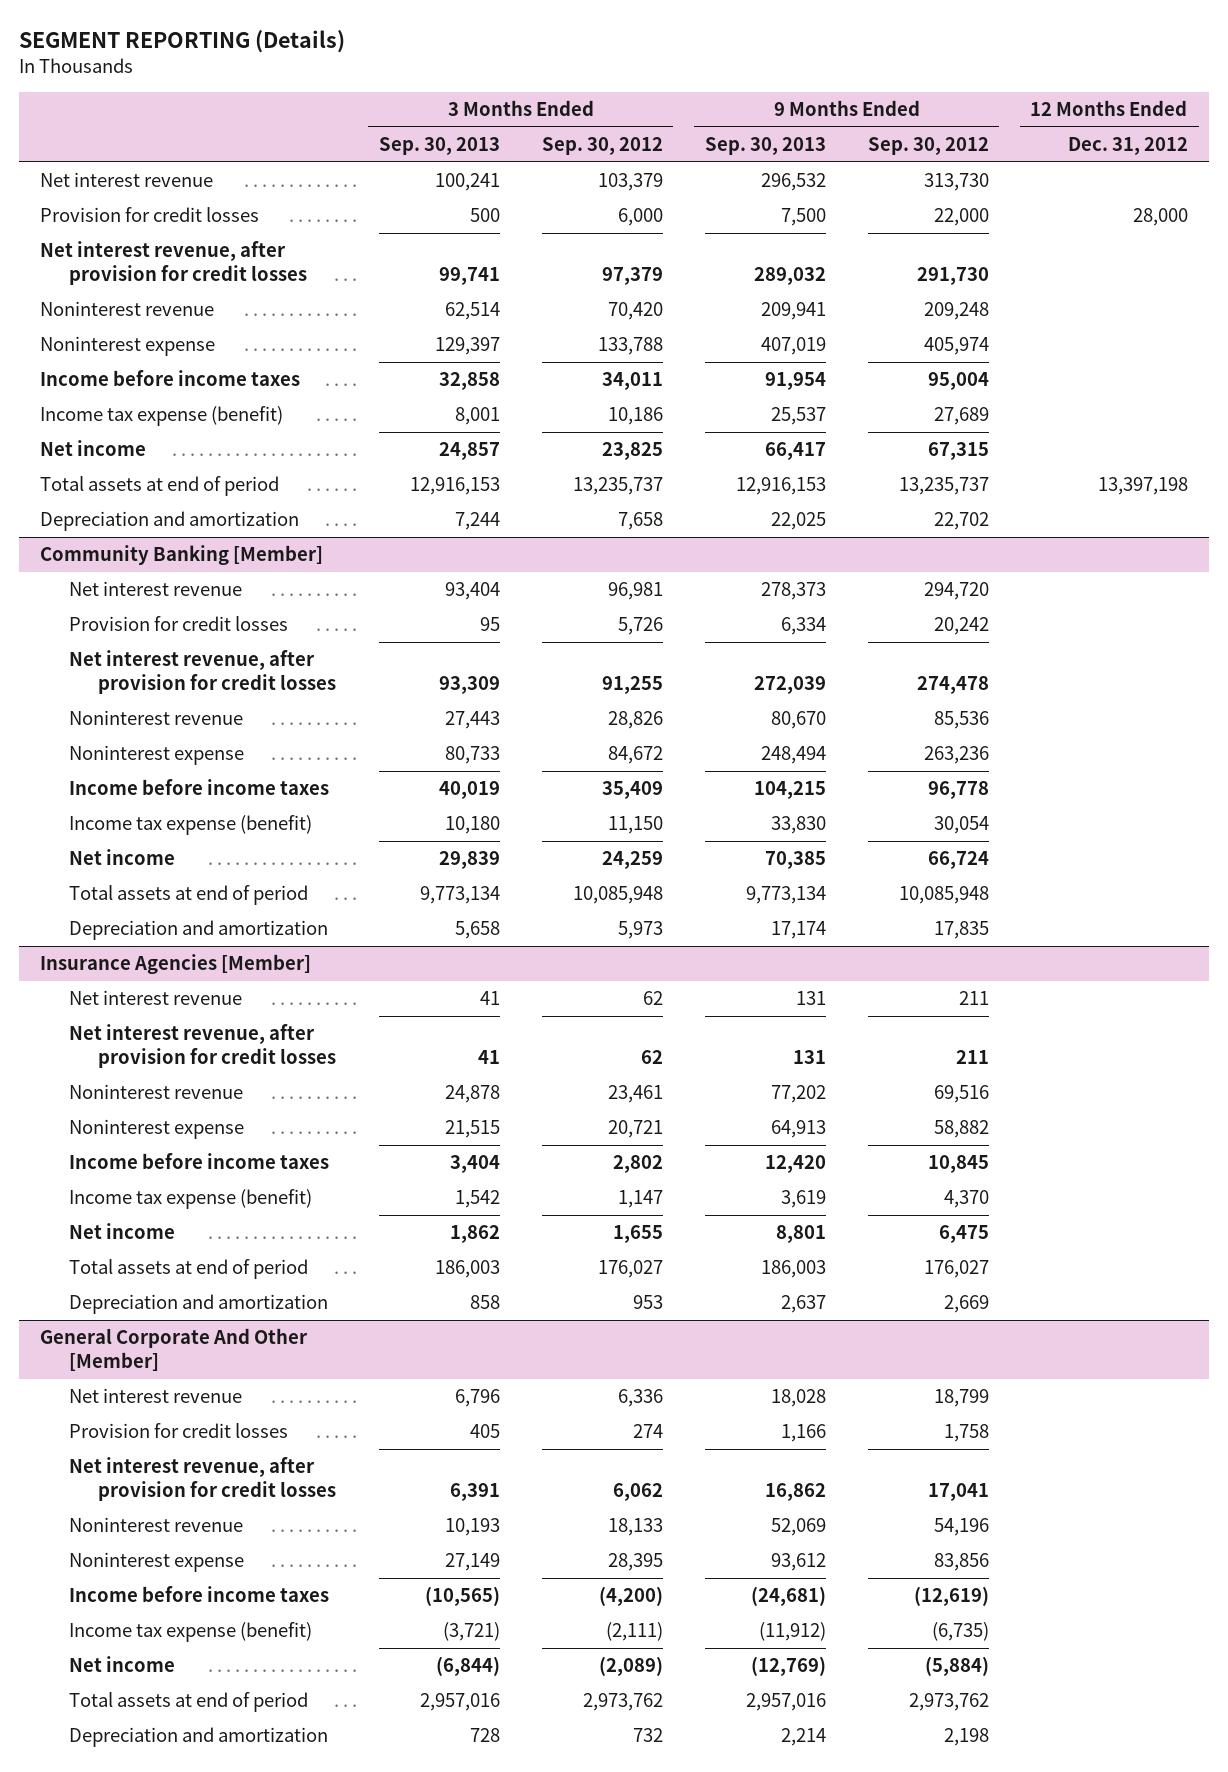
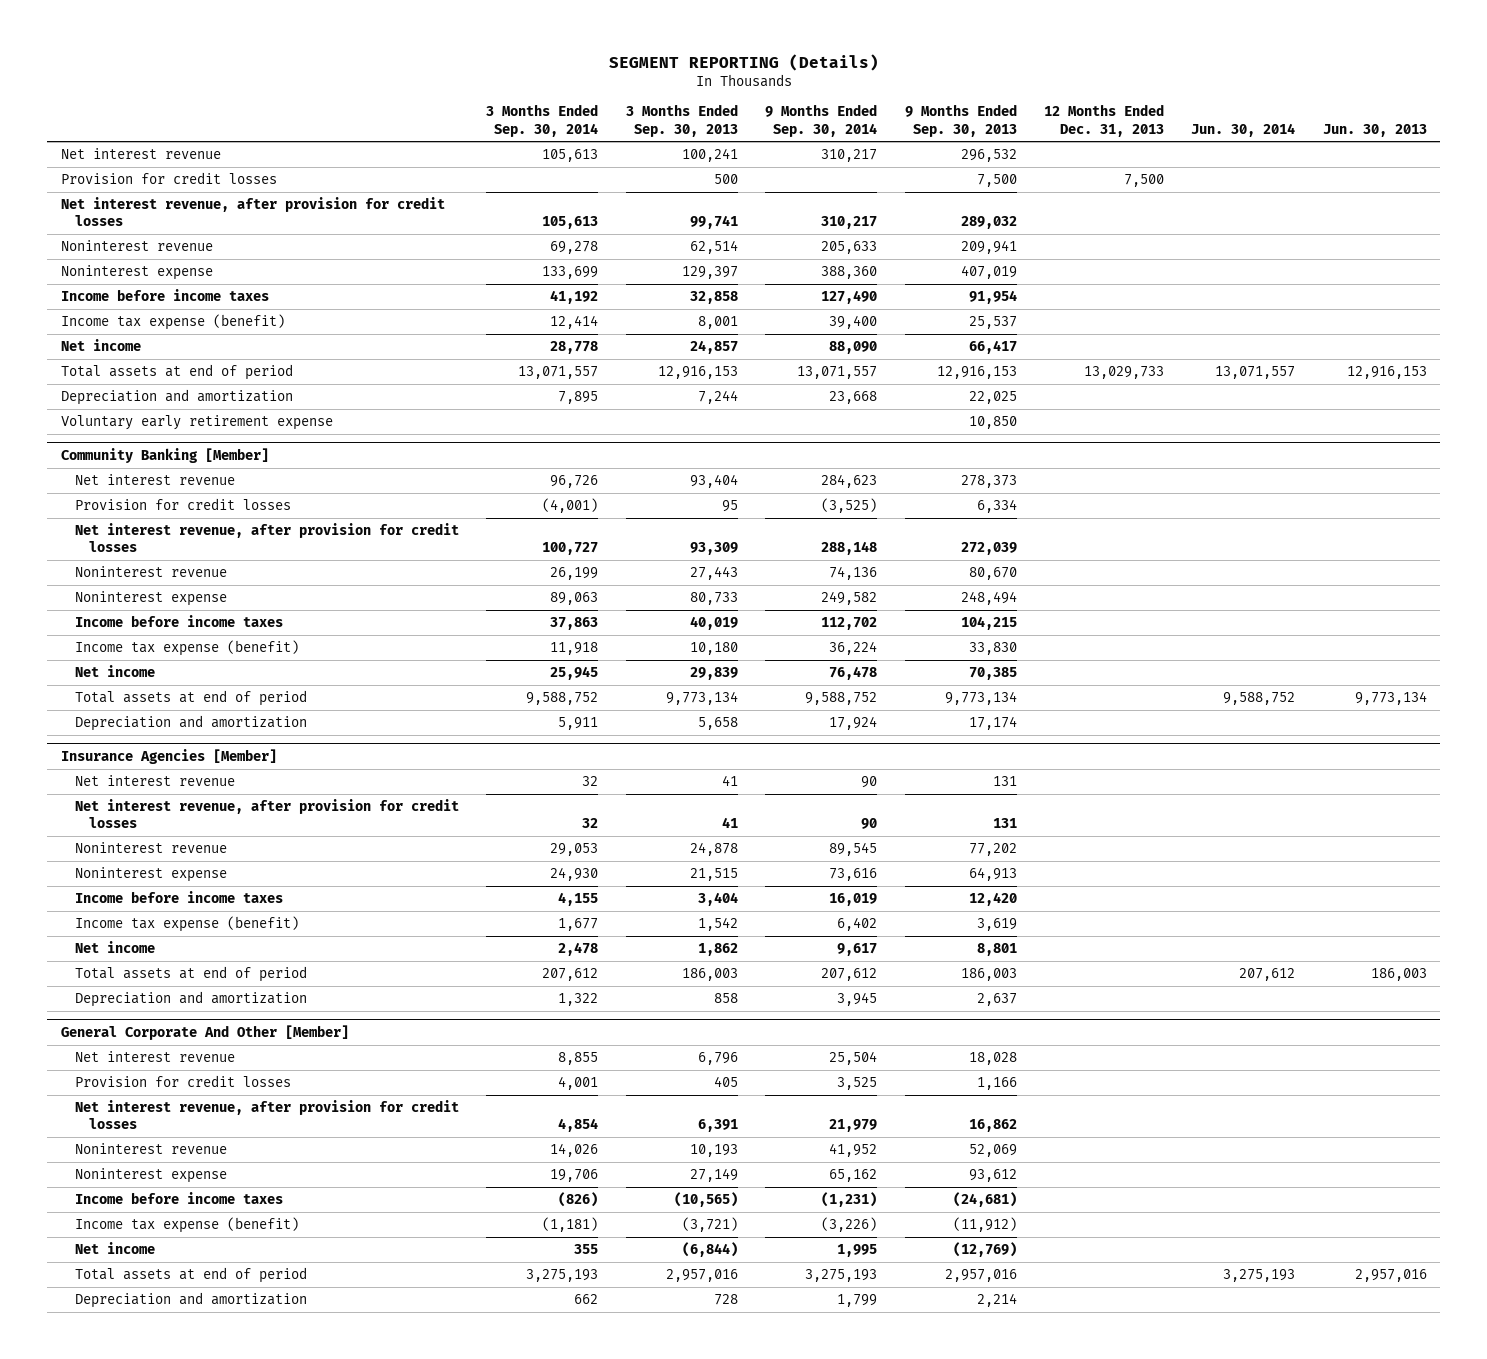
- | 3 Months Ended Sep. 30, 2013 | 3 Months Ended Sep. 30, 2012 | 9 Months Ended Sep. 30, 2013 | 9 Months Ended Sep. 30, 2012 | 12 Months Ended Dec. 31, 2012
+ | 3 Months Ended Sep. 30, 2014 | 3 Months Ended Sep. 30, 2013 | 9 Months Ended Sep. 30, 2014 | 9 Months Ended Sep. 30, 2013 | 12 Months Ended Dec. 31, 2013 | Jun. 30, 2014 | Jun. 30, 2013
+ Voluntary early retirement expense | | | | 10,850 | | |

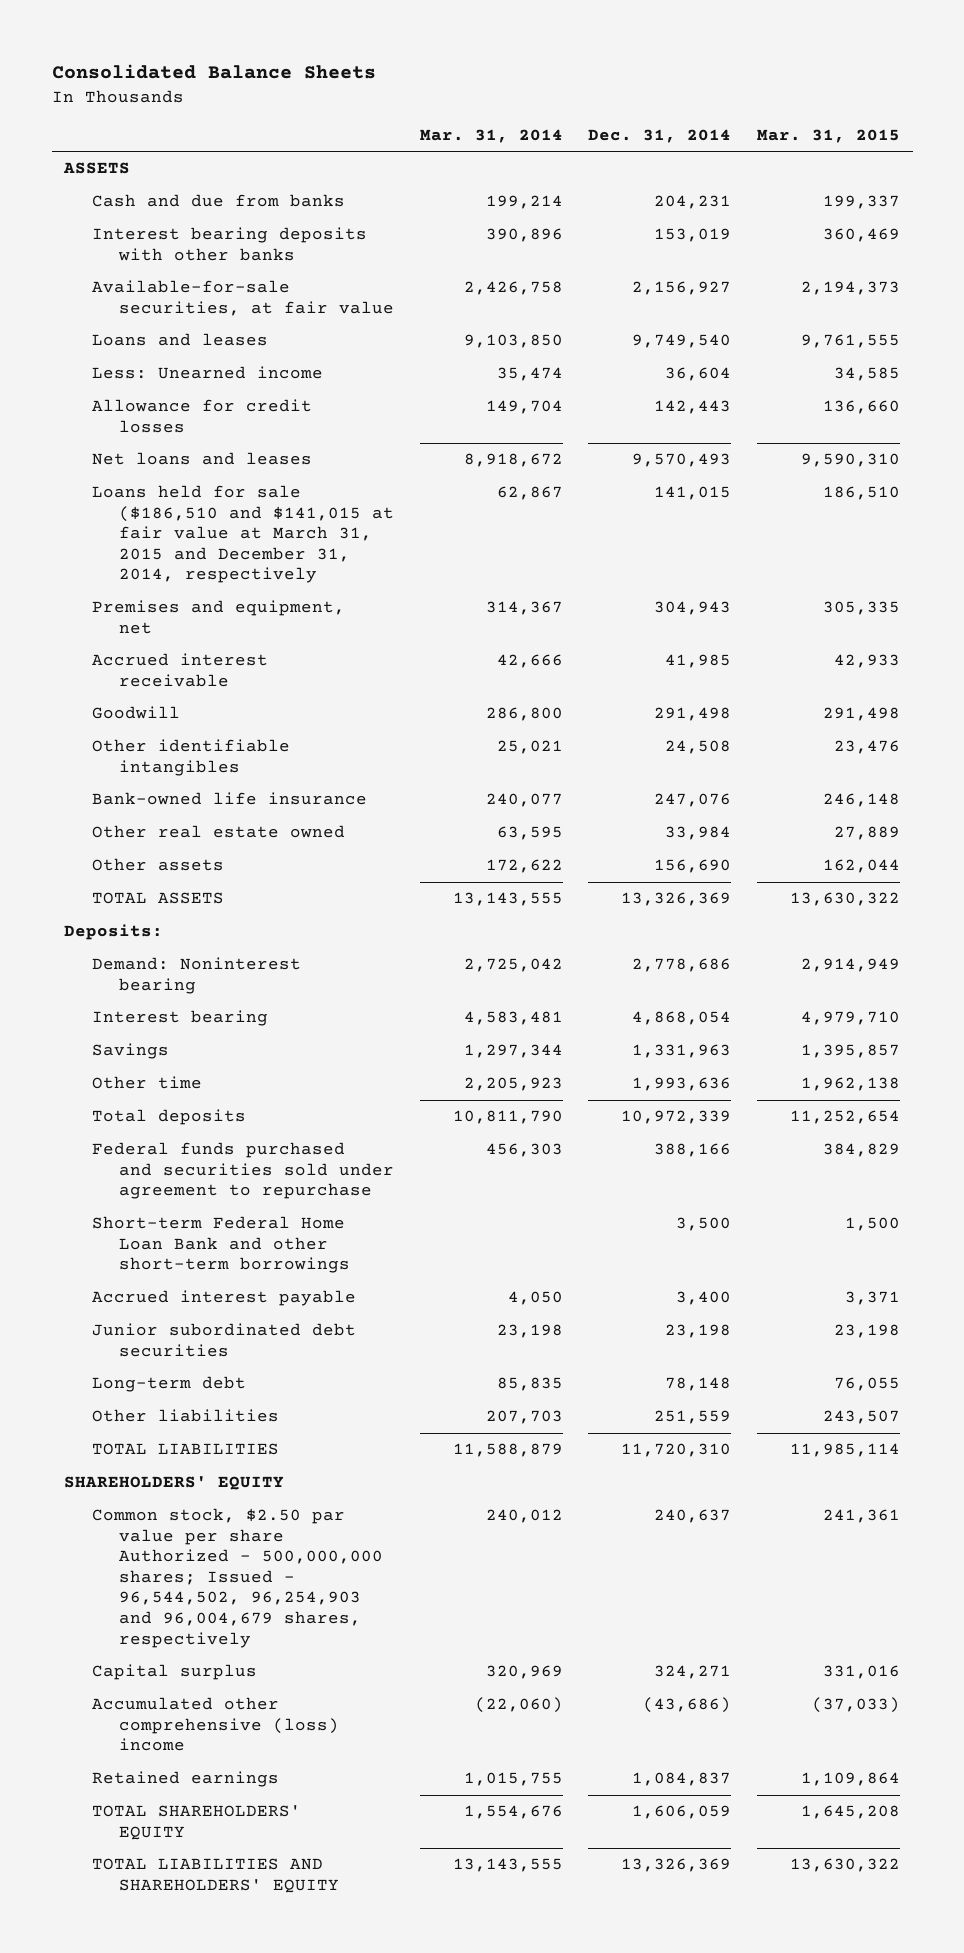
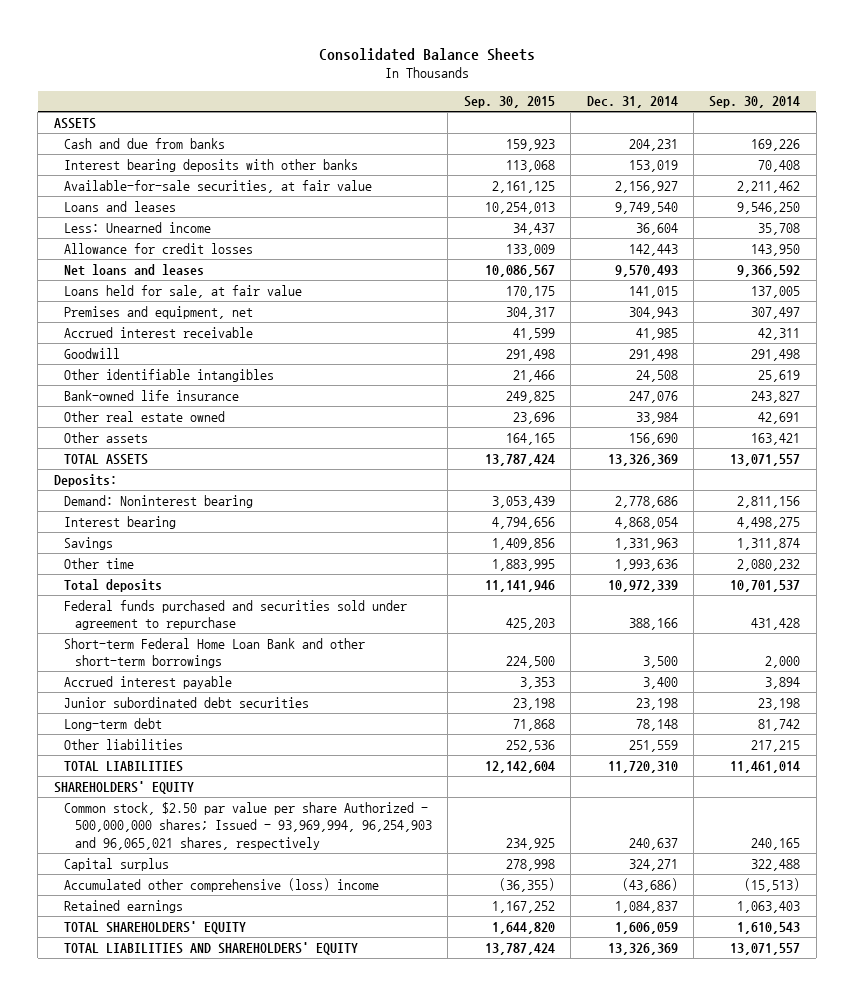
- | Mar. 31, 2014 | Dec. 31, 2014 | Mar. 31, 2015
+ | Sep. 30, 2015 | Dec. 31, 2014 | Sep. 30, 2014
- Loans held for sale ($186,510 and $141,015 at fair value at March 31, 2015 and December 31, 2014, respectively | 62,867 | 141,015 | 186,510
+ Loans held for sale, at fair value | 170,175 | 141,015 | 137,005
- Common stock, $2.50 par value per share Authorized - 500,000,000 shares; Issued - 96,544,502, 96,254,903 and 96,004,679 shares, respectively | 240,012 | 240,637 | 241,361
+ Common stock, $2.50 par value per share Authorized - 500,000,000 shares; Issued - 93,969,994, 96,254,903 and 96,065,021 shares, respectively | 234,925 | 240,637 | 240,165

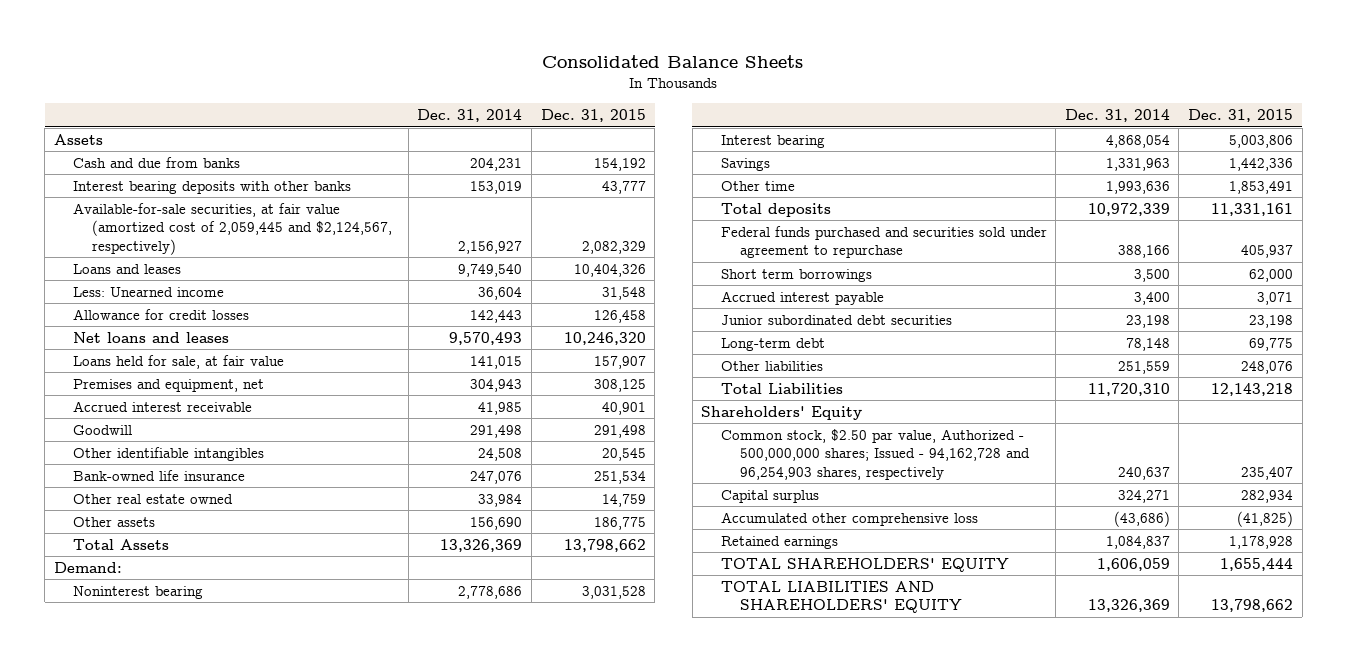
- | Sep. 30, 2015 | Dec. 31, 2014 | Sep. 30, 2014
+ | Dec. 31, 2014 | Dec. 31, 2015
- ASSETS
+ Assets
- Available-for-sale securities, at fair value | 2,161,125 | 2,156,927 | 2,211,462
+ Available-for-sale securities, at fair value (amortized cost of 2,059,445 and $2,124,567, respectively) | 2,156,927 | 2,082,329
- TOTAL ASSETS | 13,787,424 | 13,326,369 | 13,071,557
- Deposits:
- Demand: Noninterest bearing | 3,053,439 | 2,778,686 | 2,811,156
+ Total Assets | 13,326,369 | 13,798,662
+ Demand:
+ Noninterest bearing | 2,778,686 | 3,031,528
- Short-term Federal Home Loan Bank and other short-term borrowings | 224,500 | 3,500 | 2,000
+ Short term borrowings | 3,500 | 62,000
- TOTAL LIABILITIES | 12,142,604 | 11,720,310 | 11,461,014
- SHAREHOLDERS' EQUITY
- Common stock, $2.50 par value per share Authorized - 500,000,000 shares; Issued - 93,969,994, 96,254,903 and 96,065,021 shares, respectively | 234,925 | 240,637 | 240,165
+ Total Liabilities | 11,720,310 | 12,143,218
+ Shareholders' Equity
+ Common stock, $2.50 par value, Authorized - 500,000,000 shares; Issued - 94,162,728 and 96,254,903 shares, respectively | 240,637 | 235,407
- Accumulated other comprehensive (loss) income | (36,355) | (43,686) | (15,513)
+ Accumulated other comprehensive loss | (43,686) | (41,825)

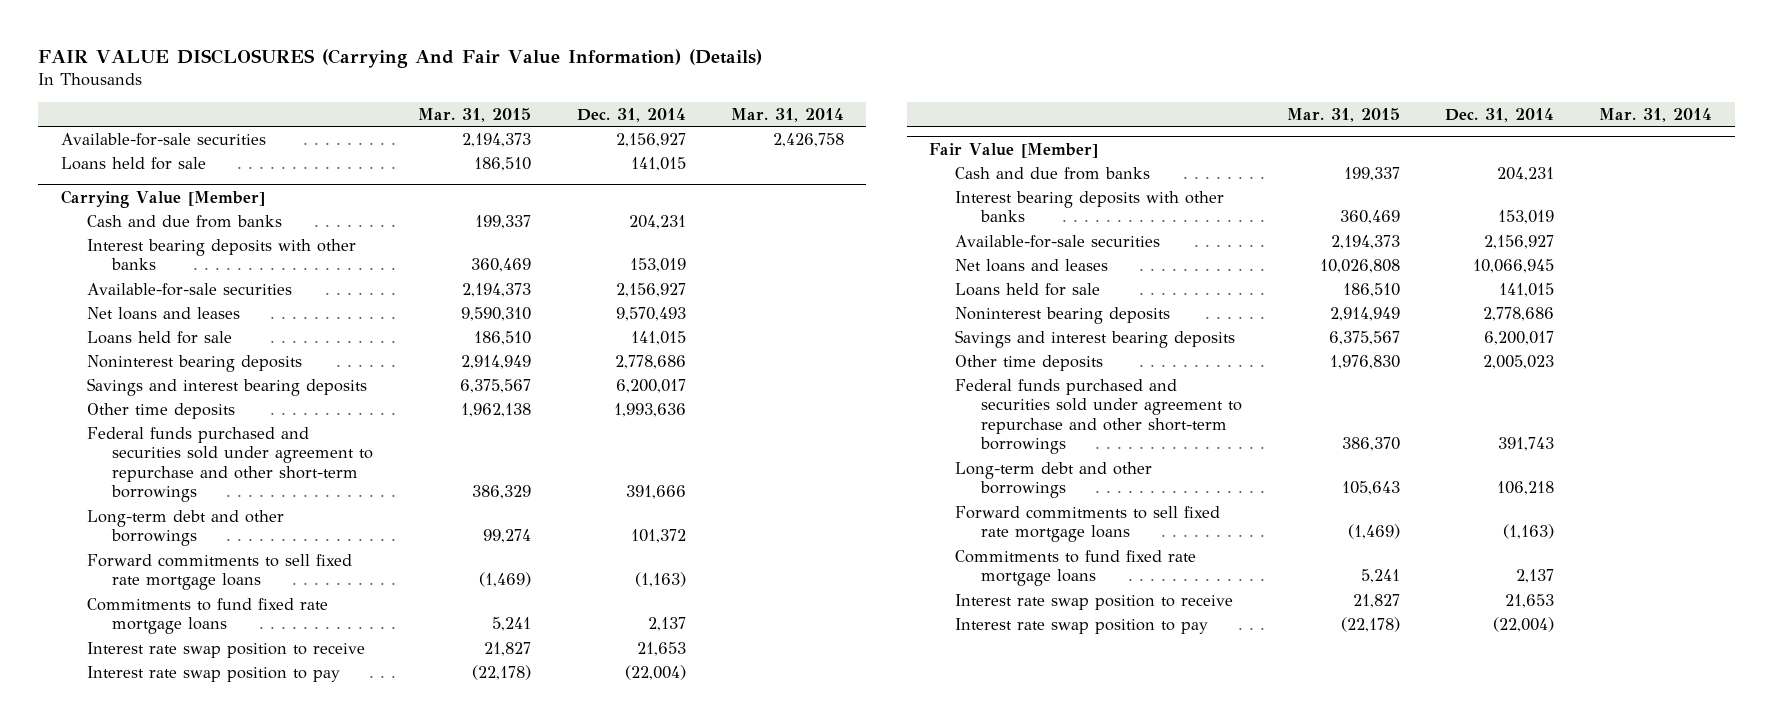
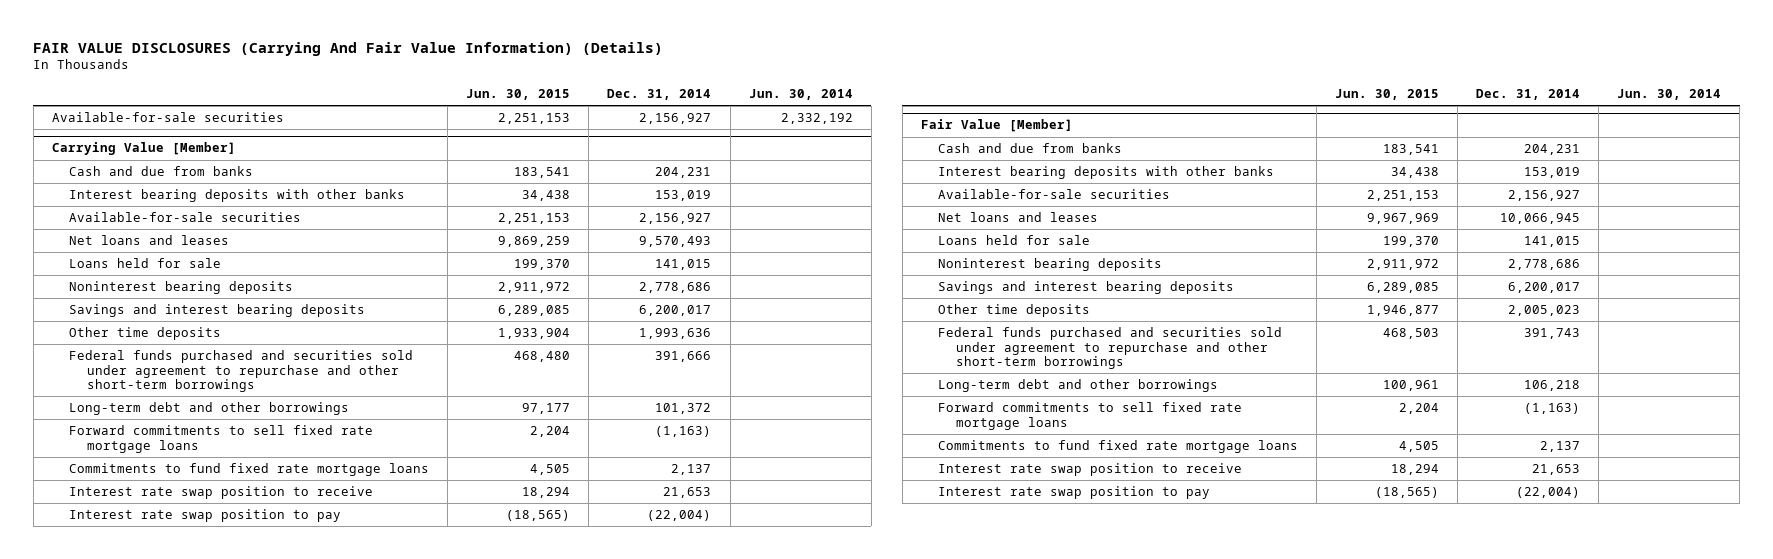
- | Mar. 31, 2015 | Dec. 31, 2014 | Mar. 31, 2014
+ | Jun. 30, 2015 | Dec. 31, 2014 | Jun. 30, 2014
- Loans held for sale | 186,510 | 141,015 |

